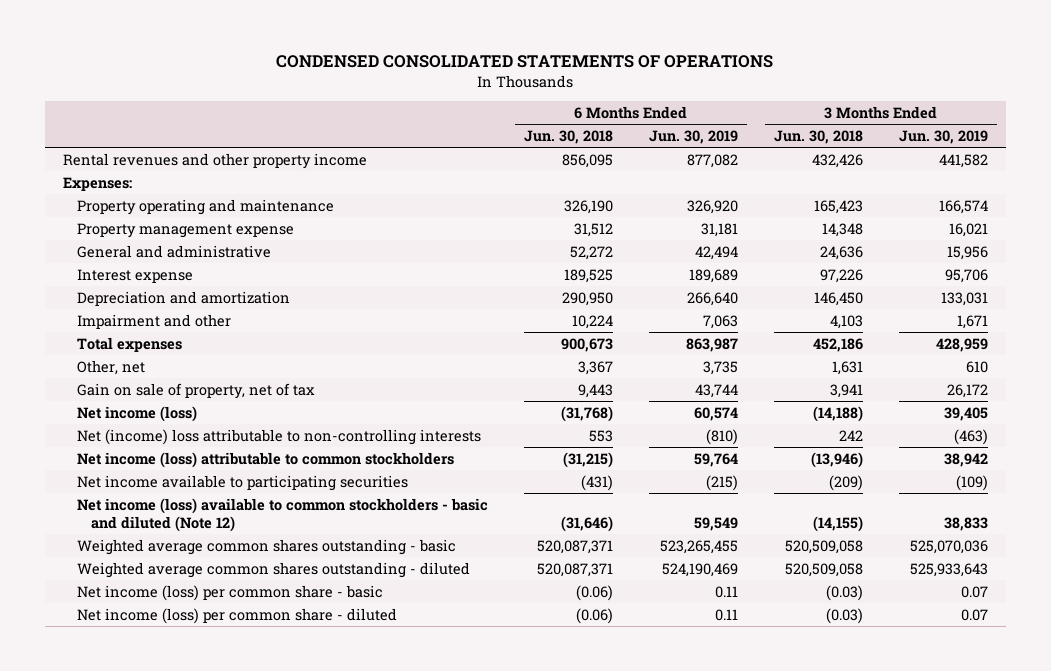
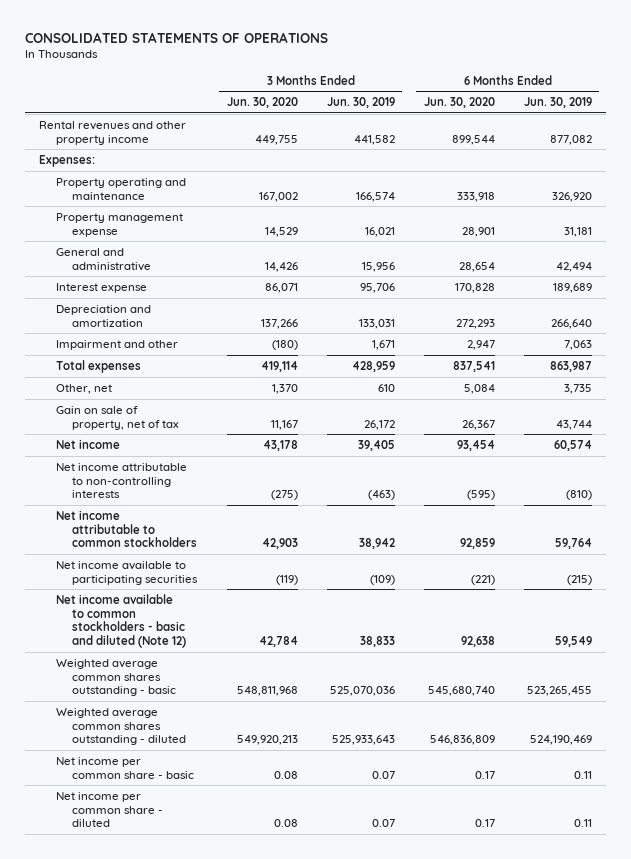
- CONDENSED CONSOLIDATED STATEMENTS OF OPERATIONS
+ CONSOLIDATED STATEMENTS OF OPERATIONS
- | 6 Months Ended Jun. 30, 2018 | 6 Months Ended Jun. 30, 2019 | 3 Months Ended Jun. 30, 2018 | 3 Months Ended Jun. 30, 2019
+ | 3 Months Ended Jun. 30, 2020 | 3 Months Ended Jun. 30, 2019 | 6 Months Ended Jun. 30, 2020 | 6 Months Ended Jun. 30, 2019
- Net income (loss) | (31,768) | 60,574 | (14,188) | 39,405
- Net (income) loss attributable to non-controlling interests | 553 | (810) | 242 | (463)
- Net income (loss) attributable to common stockholders | (31,215) | 59,764 | (13,946) | 38,942
+ Net income | 43,178 | 39,405 | 93,454 | 60,574
+ Net income attributable to non-controlling interests | (275) | (463) | (595) | (810)
+ Net income attributable to common stockholders | 42,903 | 38,942 | 92,859 | 59,764
- Net income (loss) available to common stockholders - basic and diluted (Note 12) | (31,646) | 59,549 | (14,155) | 38,833
+ Net income available to common stockholders - basic and diluted (Note 12) | 42,784 | 38,833 | 92,638 | 59,549
- Net income (loss) per common share - basic | (0.06) | 0.11 | (0.03) | 0.07
- Net income (loss) per common share - diluted | (0.06) | 0.11 | (0.03) | 0.07
+ Net income per common share - basic | 0.08 | 0.07 | 0.17 | 0.11
+ Net income per common share - diluted | 0.08 | 0.07 | 0.17 | 0.11

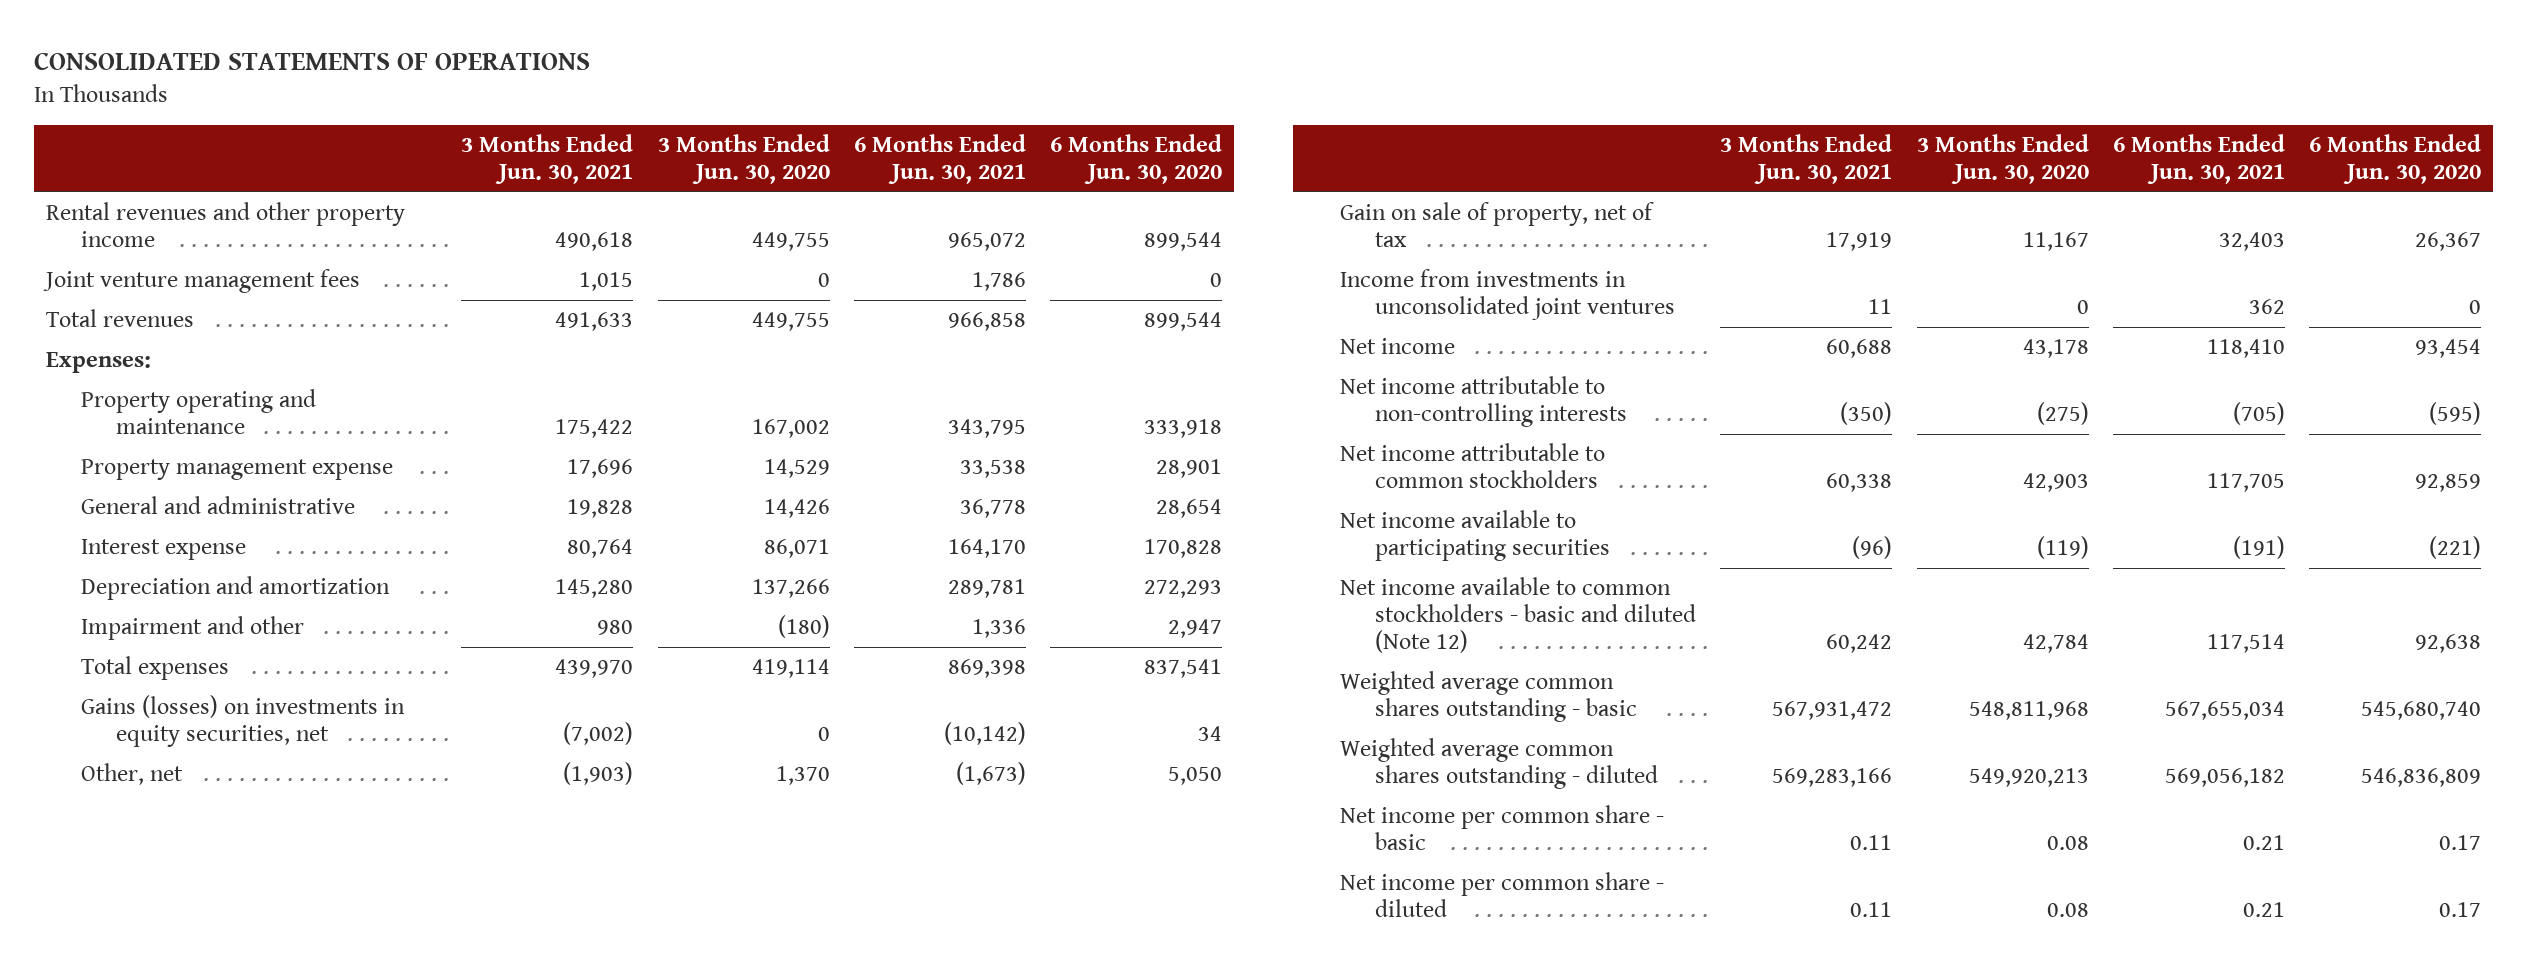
- | 3 Months Ended Jun. 30, 2020 | 3 Months Ended Jun. 30, 2019 | 6 Months Ended Jun. 30, 2020 | 6 Months Ended Jun. 30, 2019
+ | 3 Months Ended Jun. 30, 2021 | 3 Months Ended Jun. 30, 2020 | 6 Months Ended Jun. 30, 2021 | 6 Months Ended Jun. 30, 2020
+ Joint venture management fees | 1,015 | 0 | 1,786 | 0
+ Total revenues | 491,633 | 449,755 | 966,858 | 899,544
- Other, net | 1,370 | 610 | 5,084 | 3,735
+ Gains (losses) on investments in equity securities, net | (7,002) | 0 | (10,142) | 34
+ Other, net | (1,903) | 1,370 | (1,673) | 5,050
+ Income from investments in unconsolidated joint ventures | 11 | 0 | 362 | 0

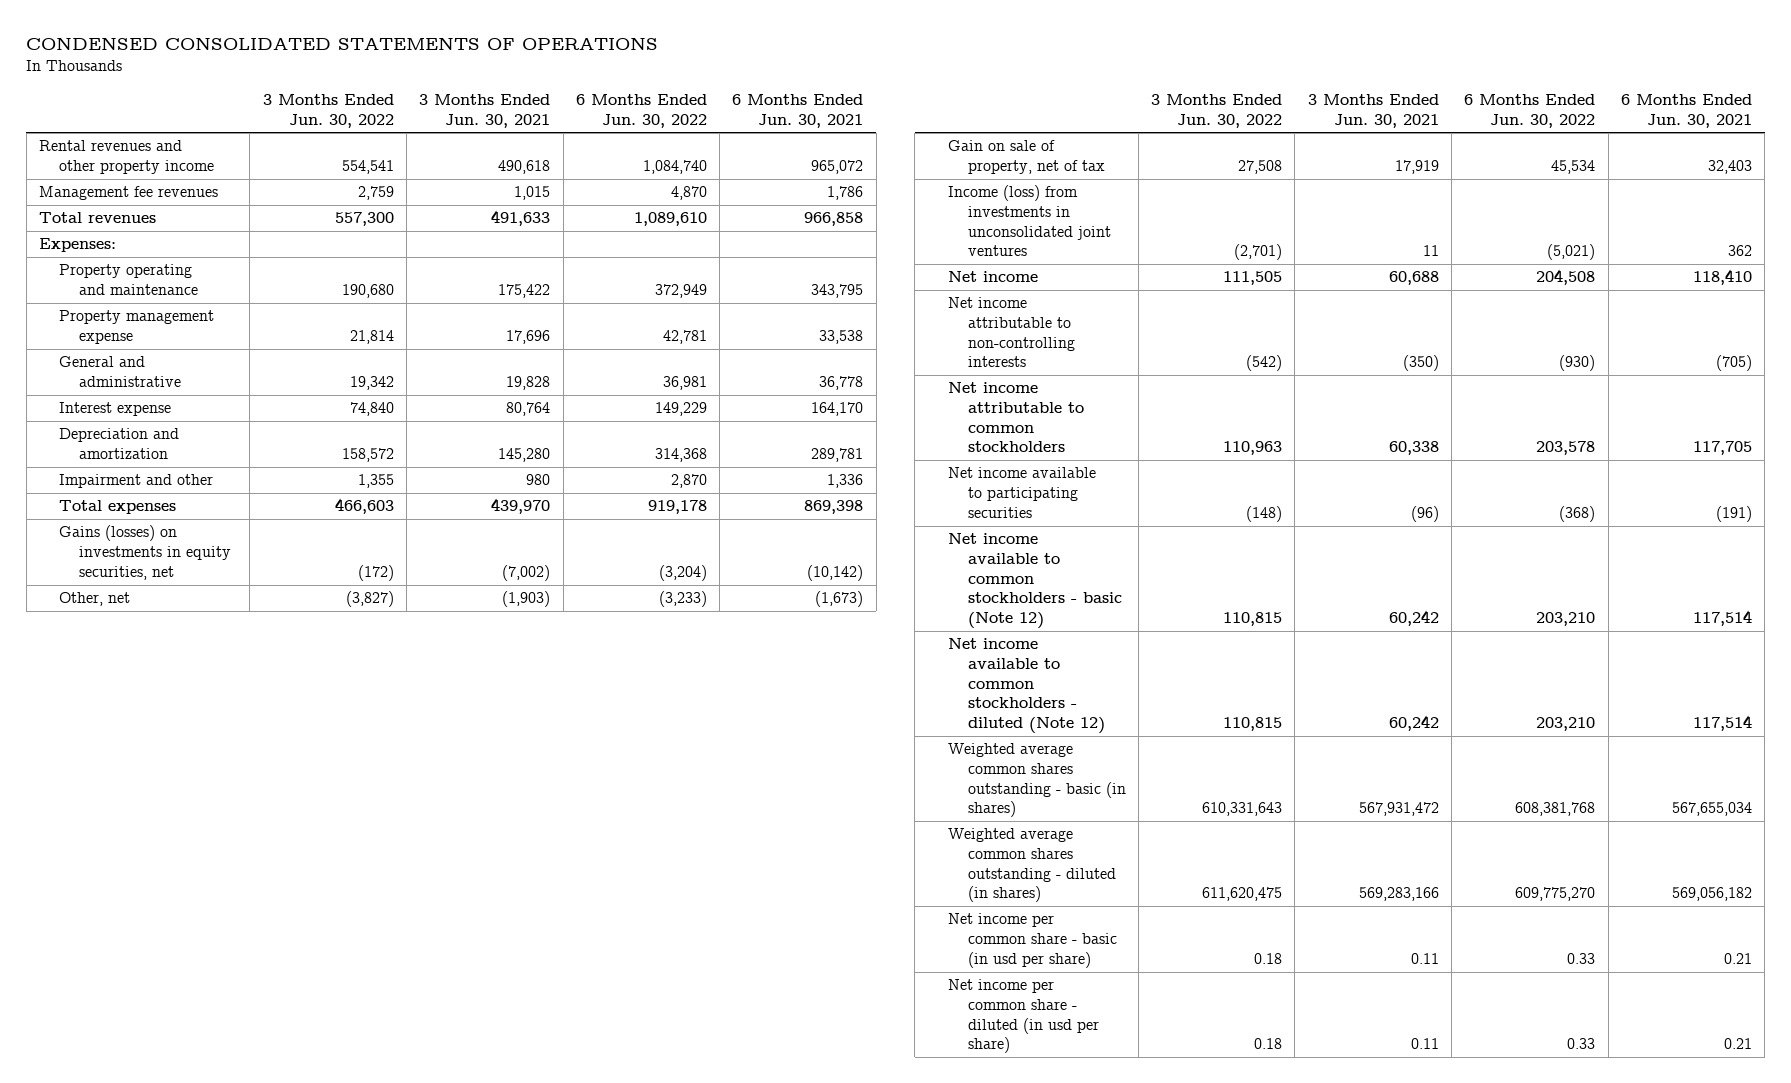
- CONSOLIDATED STATEMENTS OF OPERATIONS
+ CONDENSED CONSOLIDATED STATEMENTS OF OPERATIONS
- | 3 Months Ended Jun. 30, 2021 | 3 Months Ended Jun. 30, 2020 | 6 Months Ended Jun. 30, 2021 | 6 Months Ended Jun. 30, 2020
+ | 3 Months Ended Jun. 30, 2022 | 3 Months Ended Jun. 30, 2021 | 6 Months Ended Jun. 30, 2022 | 6 Months Ended Jun. 30, 2021
- Joint venture management fees | 1,015 | 0 | 1,786 | 0
+ Management fee revenues | 2,759 | 1,015 | 4,870 | 1,786
- Income from investments in unconsolidated joint ventures | 11 | 0 | 362 | 0
+ Income (loss) from investments in unconsolidated joint ventures | (2,701) | 11 | (5,021) | 362
- Net income available to common stockholders - basic and diluted (Note 12) | 60,242 | 42,784 | 117,514 | 92,638
- Weighted average common shares outstanding - basic | 567,931,472 | 548,811,968 | 567,655,034 | 545,680,740
- Weighted average common shares outstanding - diluted | 569,283,166 | 549,920,213 | 569,056,182 | 546,836,809
- Net income per common share - basic | 0.11 | 0.08 | 0.21 | 0.17
- Net income per common share - diluted | 0.11 | 0.08 | 0.21 | 0.17
+ Net income available to common stockholders - basic (Note 12) | 110,815 | 60,242 | 203,210 | 117,514
+ Net income available to common stockholders - diluted (Note 12) | 110,815 | 60,242 | 203,210 | 117,514
+ Weighted average common shares outstanding - basic (in shares) | 610,331,643 | 567,931,472 | 608,381,768 | 567,655,034
+ Weighted average common shares outstanding - diluted (in shares) | 611,620,475 | 569,283,166 | 609,775,270 | 569,056,182
+ Net income per common share - basic (in usd per share) | 0.18 | 0.11 | 0.33 | 0.21
+ Net income per common share - diluted (in usd per share) | 0.18 | 0.11 | 0.33 | 0.21

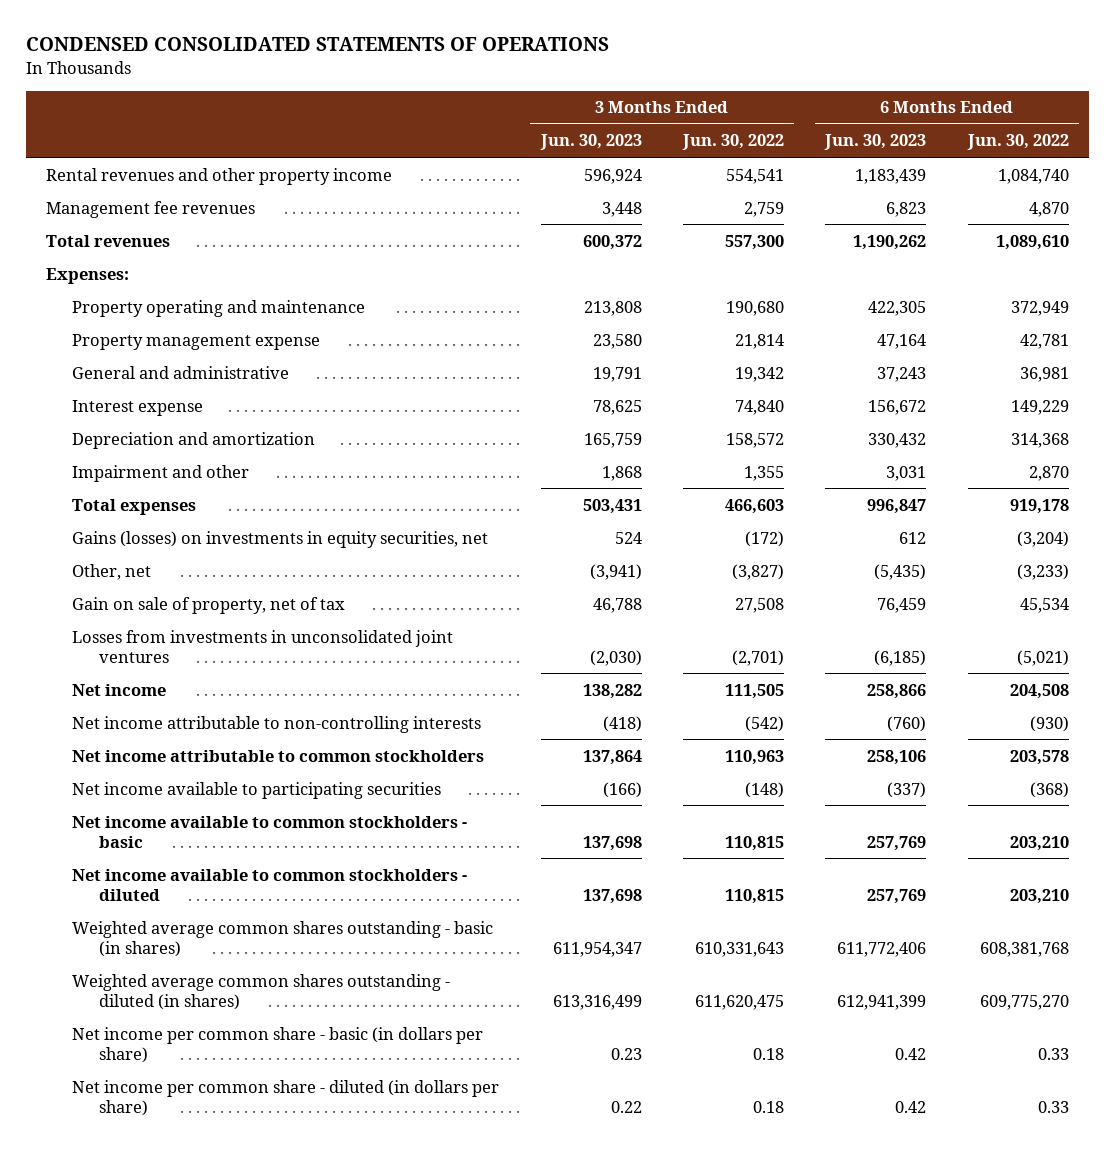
- | 3 Months Ended Jun. 30, 2022 | 3 Months Ended Jun. 30, 2021 | 6 Months Ended Jun. 30, 2022 | 6 Months Ended Jun. 30, 2021
+ | 3 Months Ended Jun. 30, 2023 | 3 Months Ended Jun. 30, 2022 | 6 Months Ended Jun. 30, 2023 | 6 Months Ended Jun. 30, 2022
- Income (loss) from investments in unconsolidated joint ventures | (2,701) | 11 | (5,021) | 362
+ Losses from investments in unconsolidated joint ventures | (2,030) | (2,701) | (6,185) | (5,021)
- Net income available to common stockholders - basic (Note 12) | 110,815 | 60,242 | 203,210 | 117,514
- Net income available to common stockholders - diluted (Note 12) | 110,815 | 60,242 | 203,210 | 117,514
+ Net income available to common stockholders - basic | 137,698 | 110,815 | 257,769 | 203,210
+ Net income available to common stockholders - diluted | 137,698 | 110,815 | 257,769 | 203,210
- Net income per common share - basic (in usd per share) | 0.18 | 0.11 | 0.33 | 0.21
- Net income per common share - diluted (in usd per share) | 0.18 | 0.11 | 0.33 | 0.21
+ Net income per common share - basic (in dollars per share) | 0.23 | 0.18 | 0.42 | 0.33
+ Net income per common share - diluted (in dollars per share) | 0.22 | 0.18 | 0.42 | 0.33

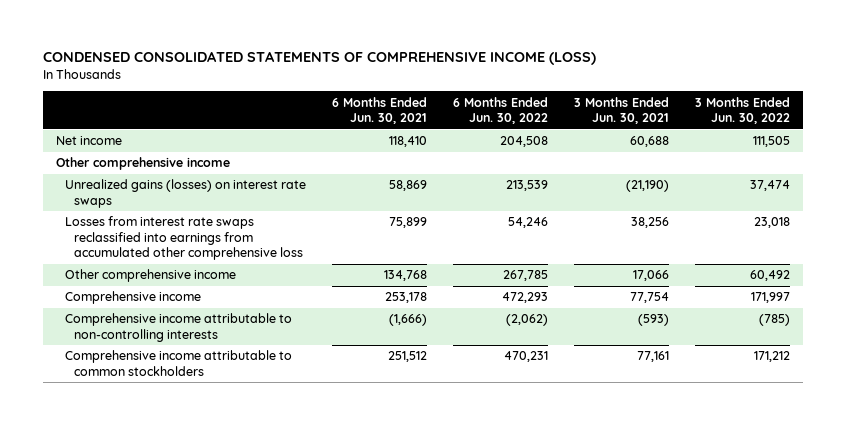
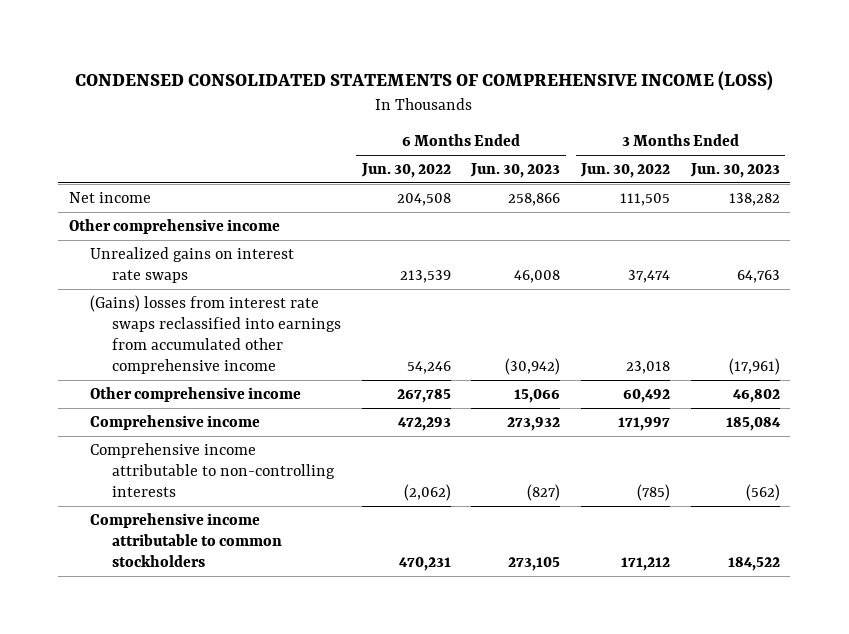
- | 6 Months Ended Jun. 30, 2021 | 6 Months Ended Jun. 30, 2022 | 3 Months Ended Jun. 30, 2021 | 3 Months Ended Jun. 30, 2022
+ | 6 Months Ended Jun. 30, 2022 | 6 Months Ended Jun. 30, 2023 | 3 Months Ended Jun. 30, 2022 | 3 Months Ended Jun. 30, 2023
- Unrealized gains (losses) on interest rate swaps | 58,869 | 213,539 | (21,190) | 37,474
- Losses from interest rate swaps reclassified into earnings from accumulated other comprehensive loss | 75,899 | 54,246 | 38,256 | 23,018
+ Unrealized gains on interest rate swaps | 213,539 | 46,008 | 37,474 | 64,763
+ (Gains) losses from interest rate swaps reclassified into earnings from accumulated other comprehensive income | 54,246 | (30,942) | 23,018 | (17,961)

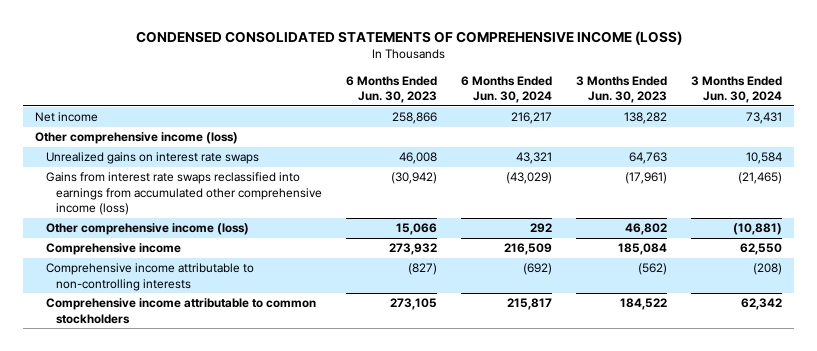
- | 6 Months Ended Jun. 30, 2022 | 6 Months Ended Jun. 30, 2023 | 3 Months Ended Jun. 30, 2022 | 3 Months Ended Jun. 30, 2023
+ | 6 Months Ended Jun. 30, 2023 | 6 Months Ended Jun. 30, 2024 | 3 Months Ended Jun. 30, 2023 | 3 Months Ended Jun. 30, 2024
- Other comprehensive income
+ Other comprehensive income (loss)
- (Gains) losses from interest rate swaps reclassified into earnings from accumulated other comprehensive income | 54,246 | (30,942) | 23,018 | (17,961)
- Other comprehensive income | 267,785 | 15,066 | 60,492 | 46,802
+ Gains from interest rate swaps reclassified into earnings from accumulated other comprehensive income (loss) | (30,942) | (43,029) | (17,961) | (21,465)
+ Other comprehensive income (loss) | 15,066 | 292 | 46,802 | (10,881)

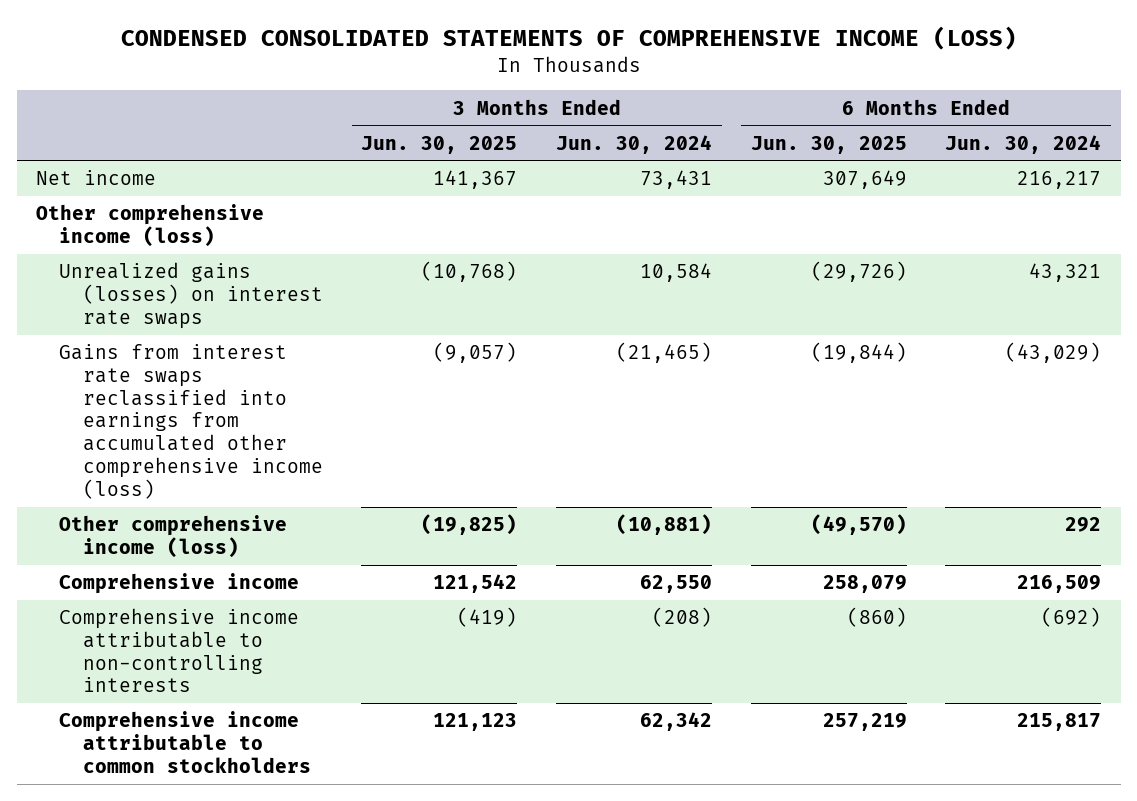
- | 6 Months Ended Jun. 30, 2023 | 6 Months Ended Jun. 30, 2024 | 3 Months Ended Jun. 30, 2023 | 3 Months Ended Jun. 30, 2024
+ | 3 Months Ended Jun. 30, 2025 | 3 Months Ended Jun. 30, 2024 | 6 Months Ended Jun. 30, 2025 | 6 Months Ended Jun. 30, 2024
- Unrealized gains on interest rate swaps | 46,008 | 43,321 | 64,763 | 10,584
+ Unrealized gains (losses) on interest rate swaps | (10,768) | 10,584 | (29,726) | 43,321

